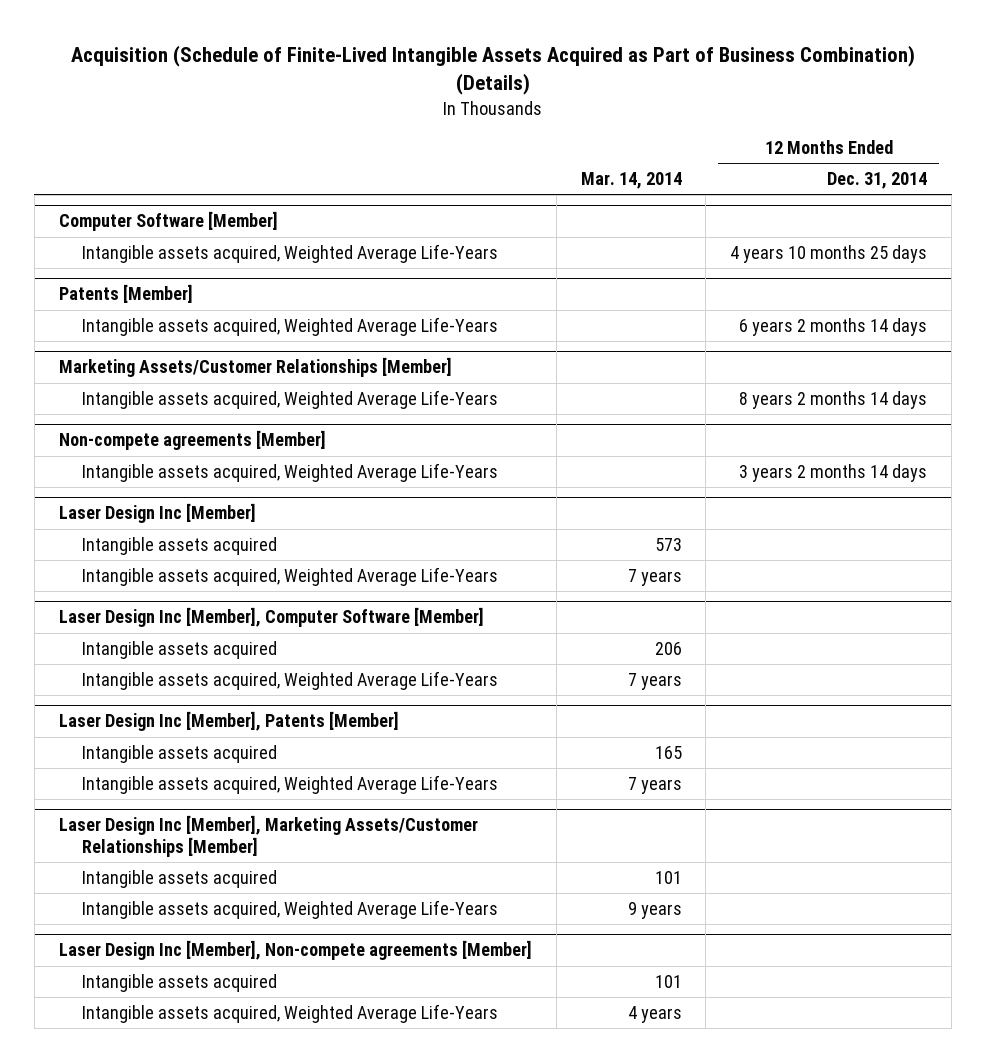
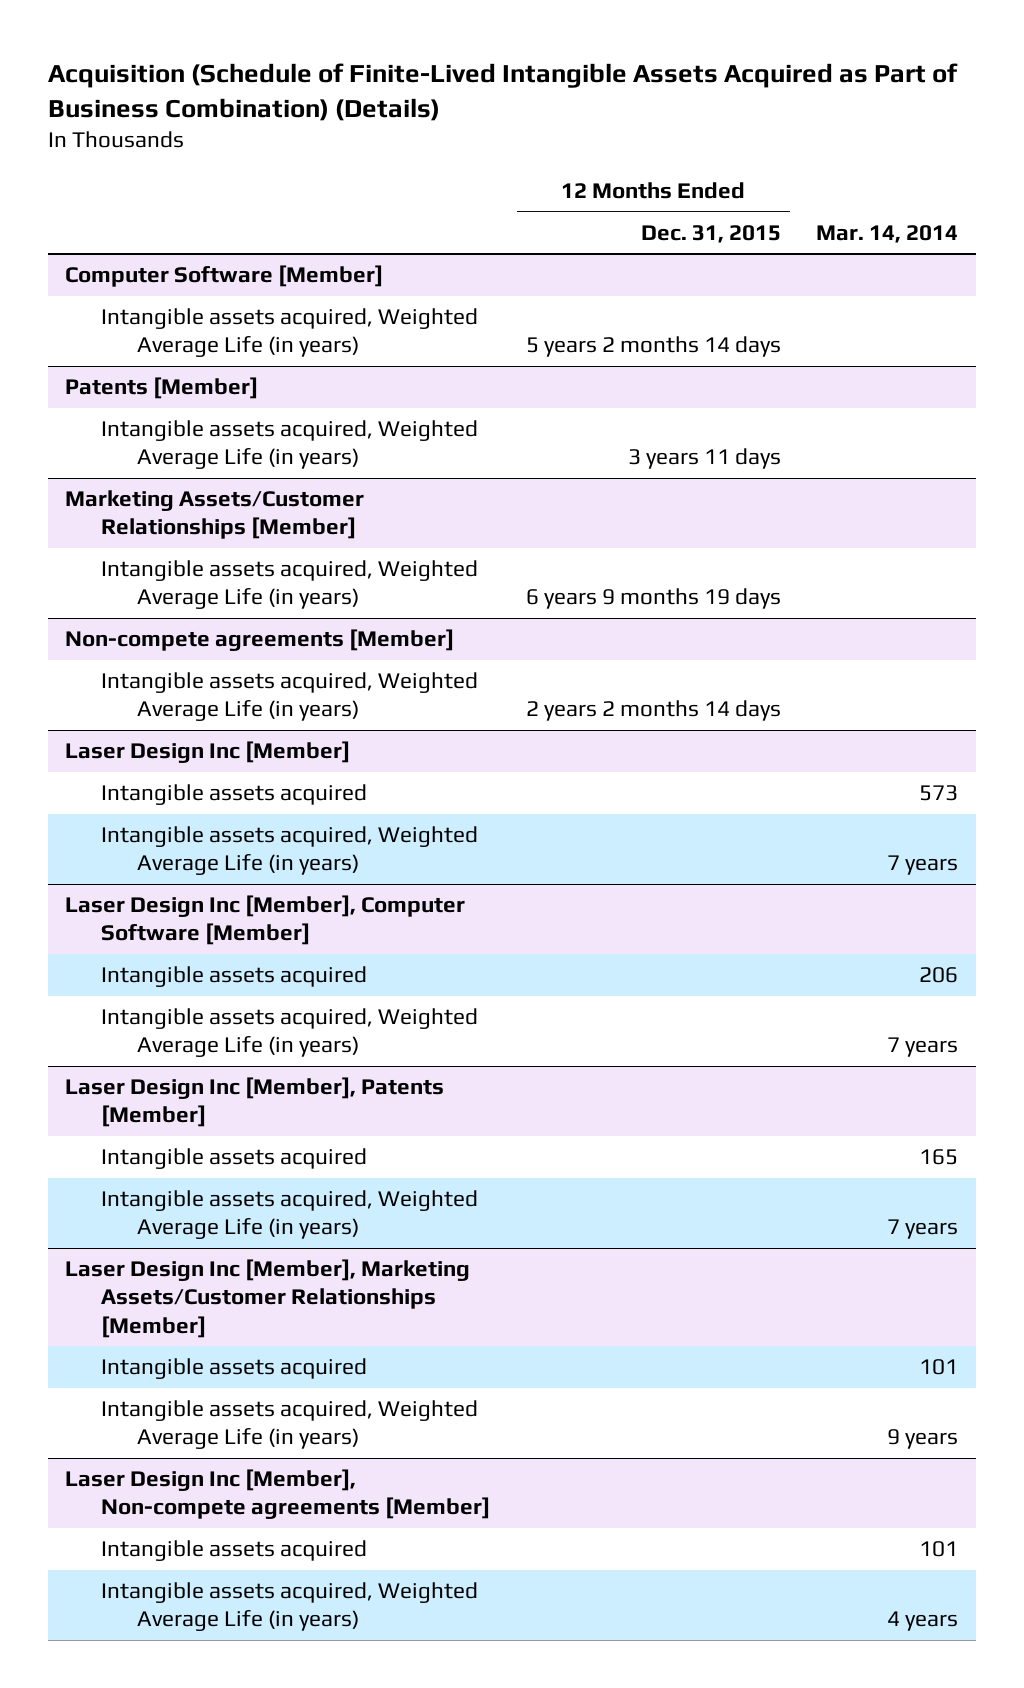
- | Mar. 14, 2014 | 12 Months Ended Dec. 31, 2014
+ | 12 Months Ended Dec. 31, 2015 | Mar. 14, 2014
@ Computer Software [Member]
- Intangible assets acquired, Weighted Average Life-Years | | 4 years 10 months 25 days
+ Intangible assets acquired, Weighted Average Life (in years) | 5 years 2 months 14 days |
@ Patents [Member]
- Intangible assets acquired, Weighted Average Life-Years | | 6 years 2 months 14 days
+ Intangible assets acquired, Weighted Average Life (in years) | 3 years 11 days |
@ Marketing Assets/Customer Relationships [Member]
- Intangible assets acquired, Weighted Average Life-Years | | 8 years 2 months 14 days
+ Intangible assets acquired, Weighted Average Life (in years) | 6 years 9 months 19 days |
@ Non-compete agreements [Member]
- Intangible assets acquired, Weighted Average Life-Years | | 3 years 2 months 14 days
+ Intangible assets acquired, Weighted Average Life (in years) | 2 years 2 months 14 days |
@ Laser Design Inc [Member]
- Intangible assets acquired, Weighted Average Life-Years | 7 years |
+ Intangible assets acquired, Weighted Average Life (in years) | | 7 years
@ Laser Design Inc [Member], Computer Software [Member]
- Intangible assets acquired, Weighted Average Life-Years | 7 years |
+ Intangible assets acquired, Weighted Average Life (in years) | | 7 years
@ Laser Design Inc [Member], Patents [Member]
- Intangible assets acquired, Weighted Average Life-Years | 7 years |
+ Intangible assets acquired, Weighted Average Life (in years) | | 7 years
@ Laser Design Inc [Member], Marketing Assets/Customer Relationships [Member]
- Intangible assets acquired, Weighted Average Life-Years | 9 years |
+ Intangible assets acquired, Weighted Average Life (in years) | | 9 years
@ Laser Design Inc [Member], Non-compete agreements [Member]
- Intangible assets acquired, Weighted Average Life-Years | 4 years |
+ Intangible assets acquired, Weighted Average Life (in years) | | 4 years

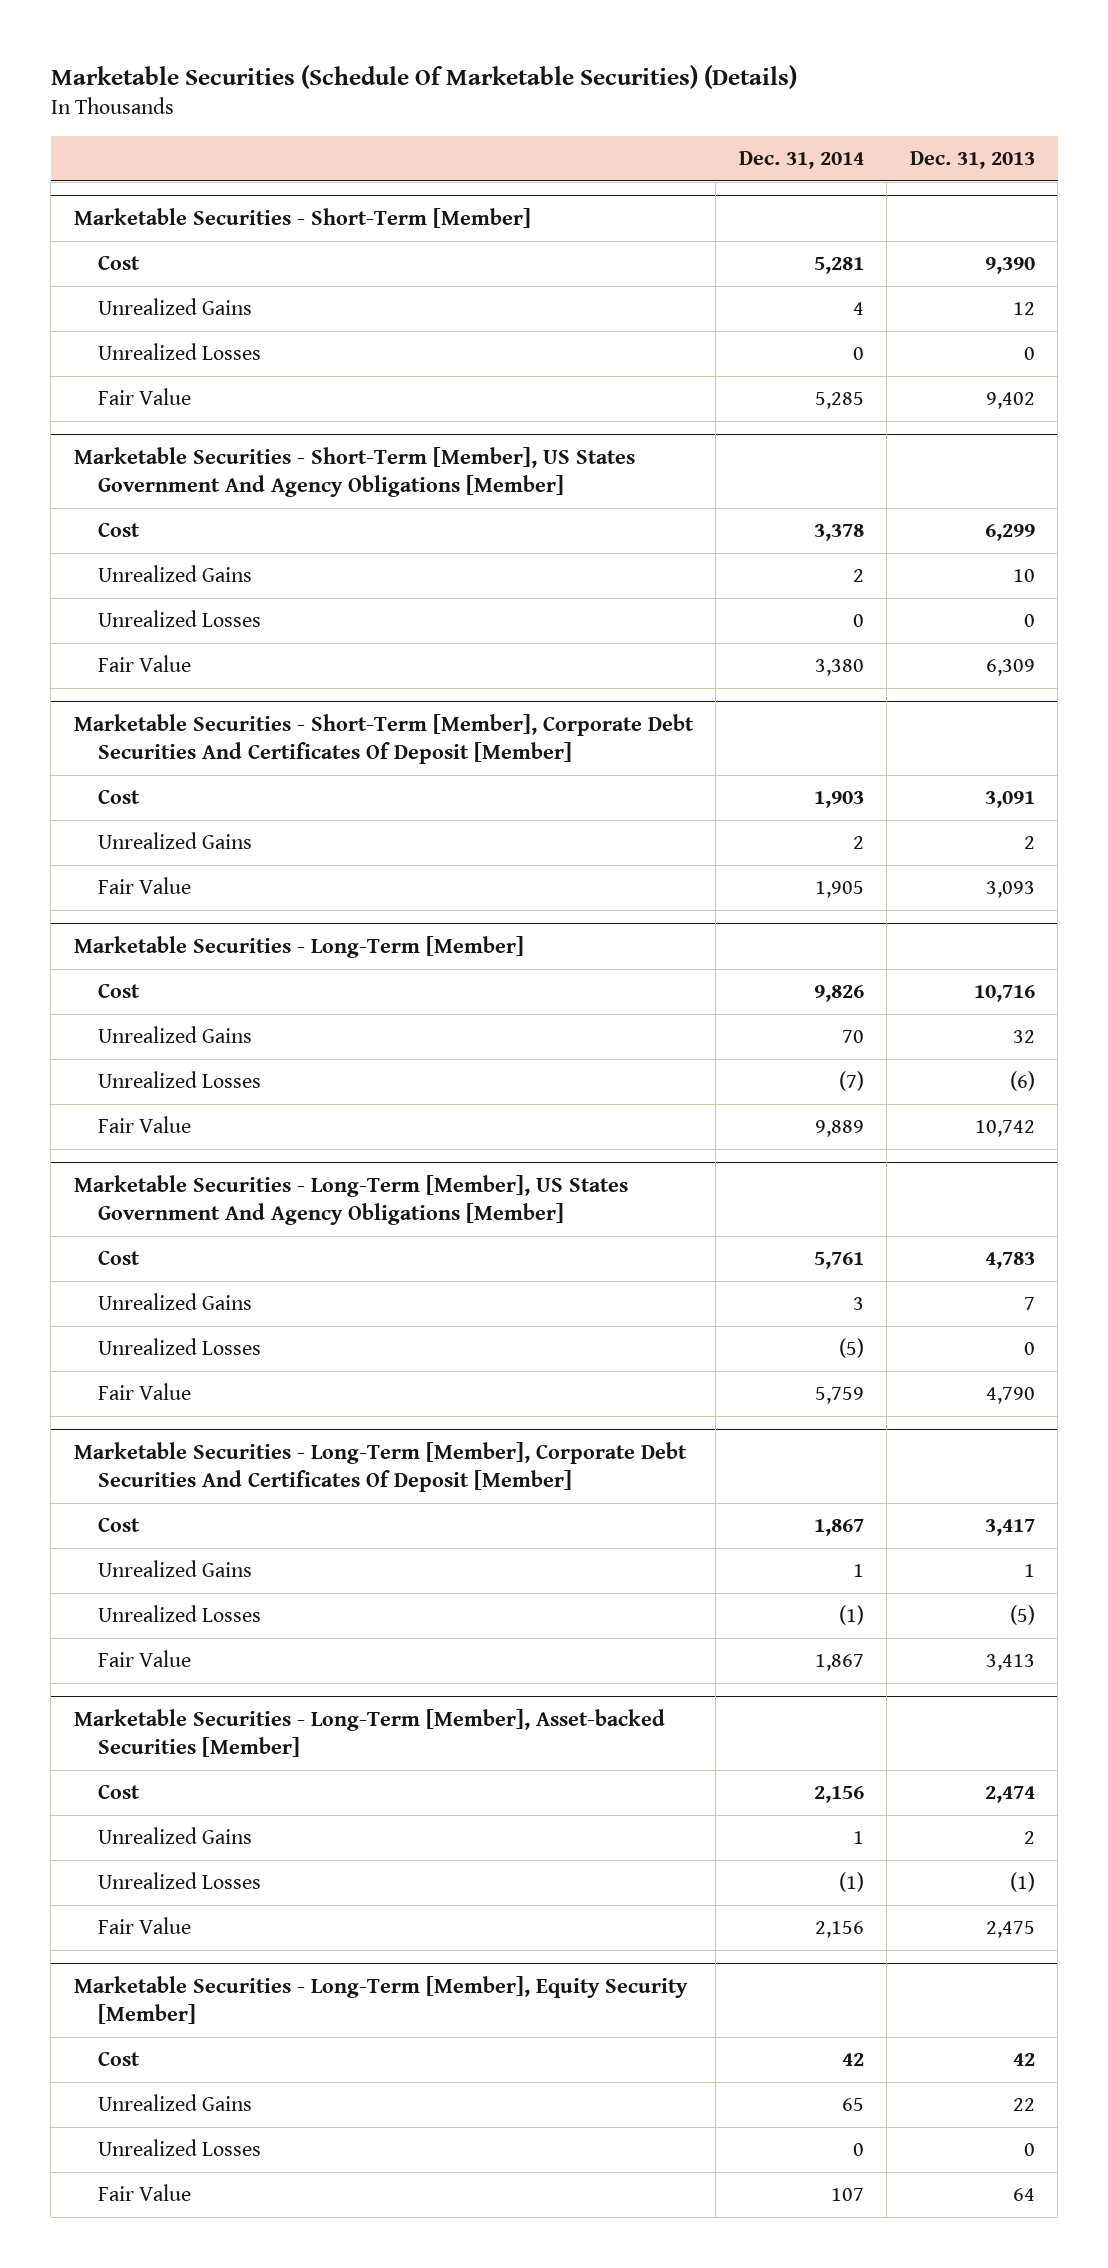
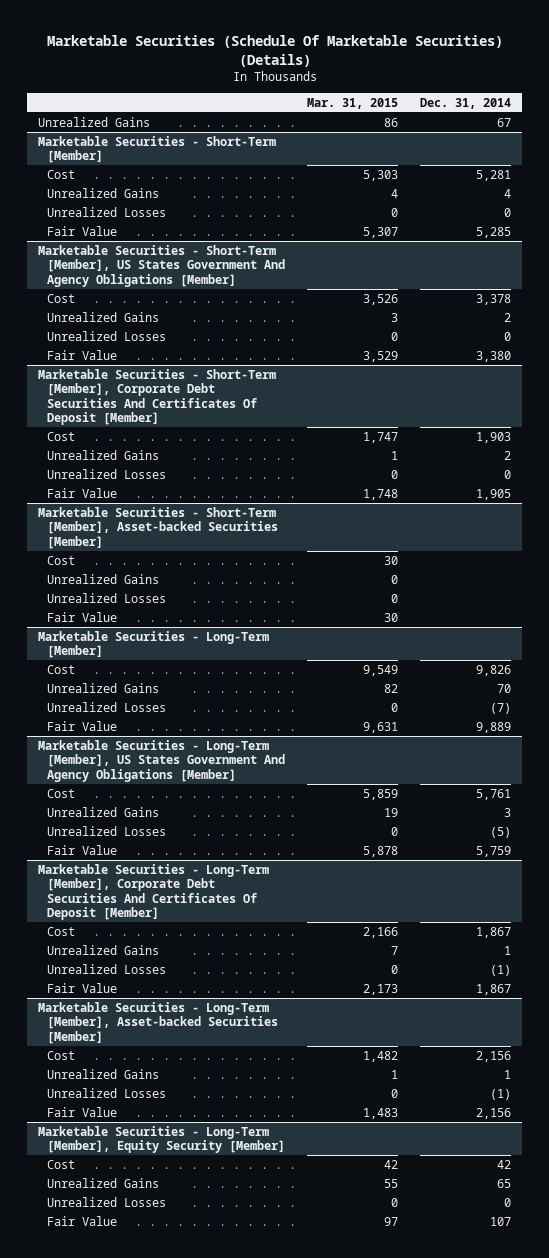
- | Dec. 31, 2014 | Dec. 31, 2013
+ | Mar. 31, 2015 | Dec. 31, 2014
+ Unrealized Gains | 86 | 67
@ Marketable Securities - Short-Term [Member], Corporate Debt Securities And Certificates Of Deposit [Member]
+ Unrealized Losses | 0 | 0
+ Marketable Securities - Short-Term [Member], Asset-backed Securities [Member]
+ Cost | 30 |
+ Unrealized Gains | 0 |
+ Unrealized Losses | 0 |
+ Fair Value | 30 |

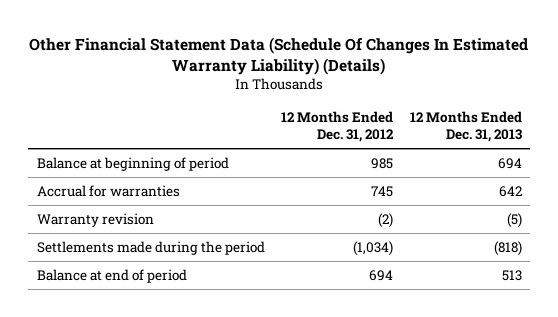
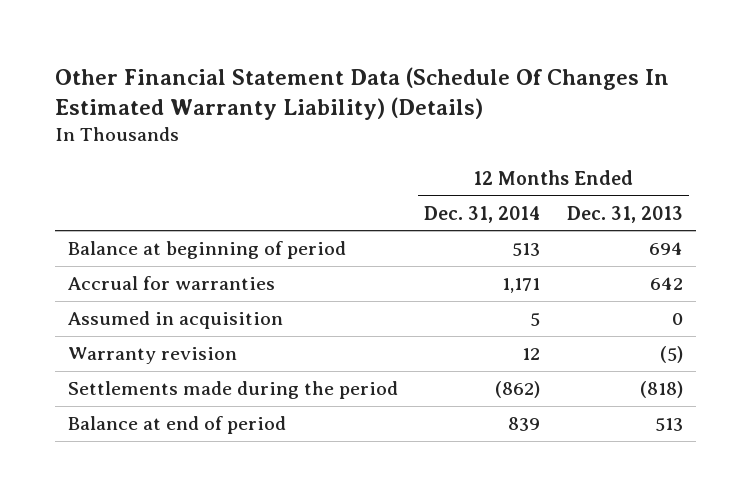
- | 12 Months Ended Dec. 31, 2012 | 12 Months Ended Dec. 31, 2013
+ | 12 Months Ended Dec. 31, 2014 | 12 Months Ended Dec. 31, 2013
+ Assumed in acquisition | 5 | 0

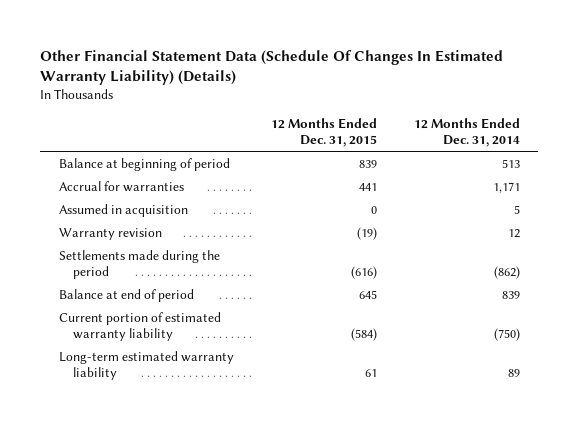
- | 12 Months Ended Dec. 31, 2014 | 12 Months Ended Dec. 31, 2013
+ | 12 Months Ended Dec. 31, 2015 | 12 Months Ended Dec. 31, 2014
+ Current portion of estimated warranty liability | (584) | (750)
+ Long-term estimated warranty liability | 61 | 89

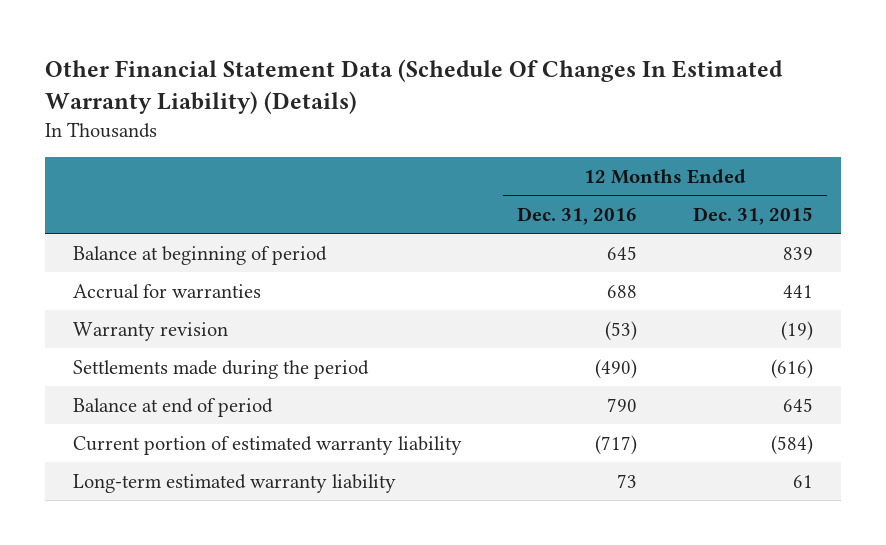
- | 12 Months Ended Dec. 31, 2015 | 12 Months Ended Dec. 31, 2014
+ | 12 Months Ended Dec. 31, 2016 | 12 Months Ended Dec. 31, 2015
- Assumed in acquisition | 0 | 5

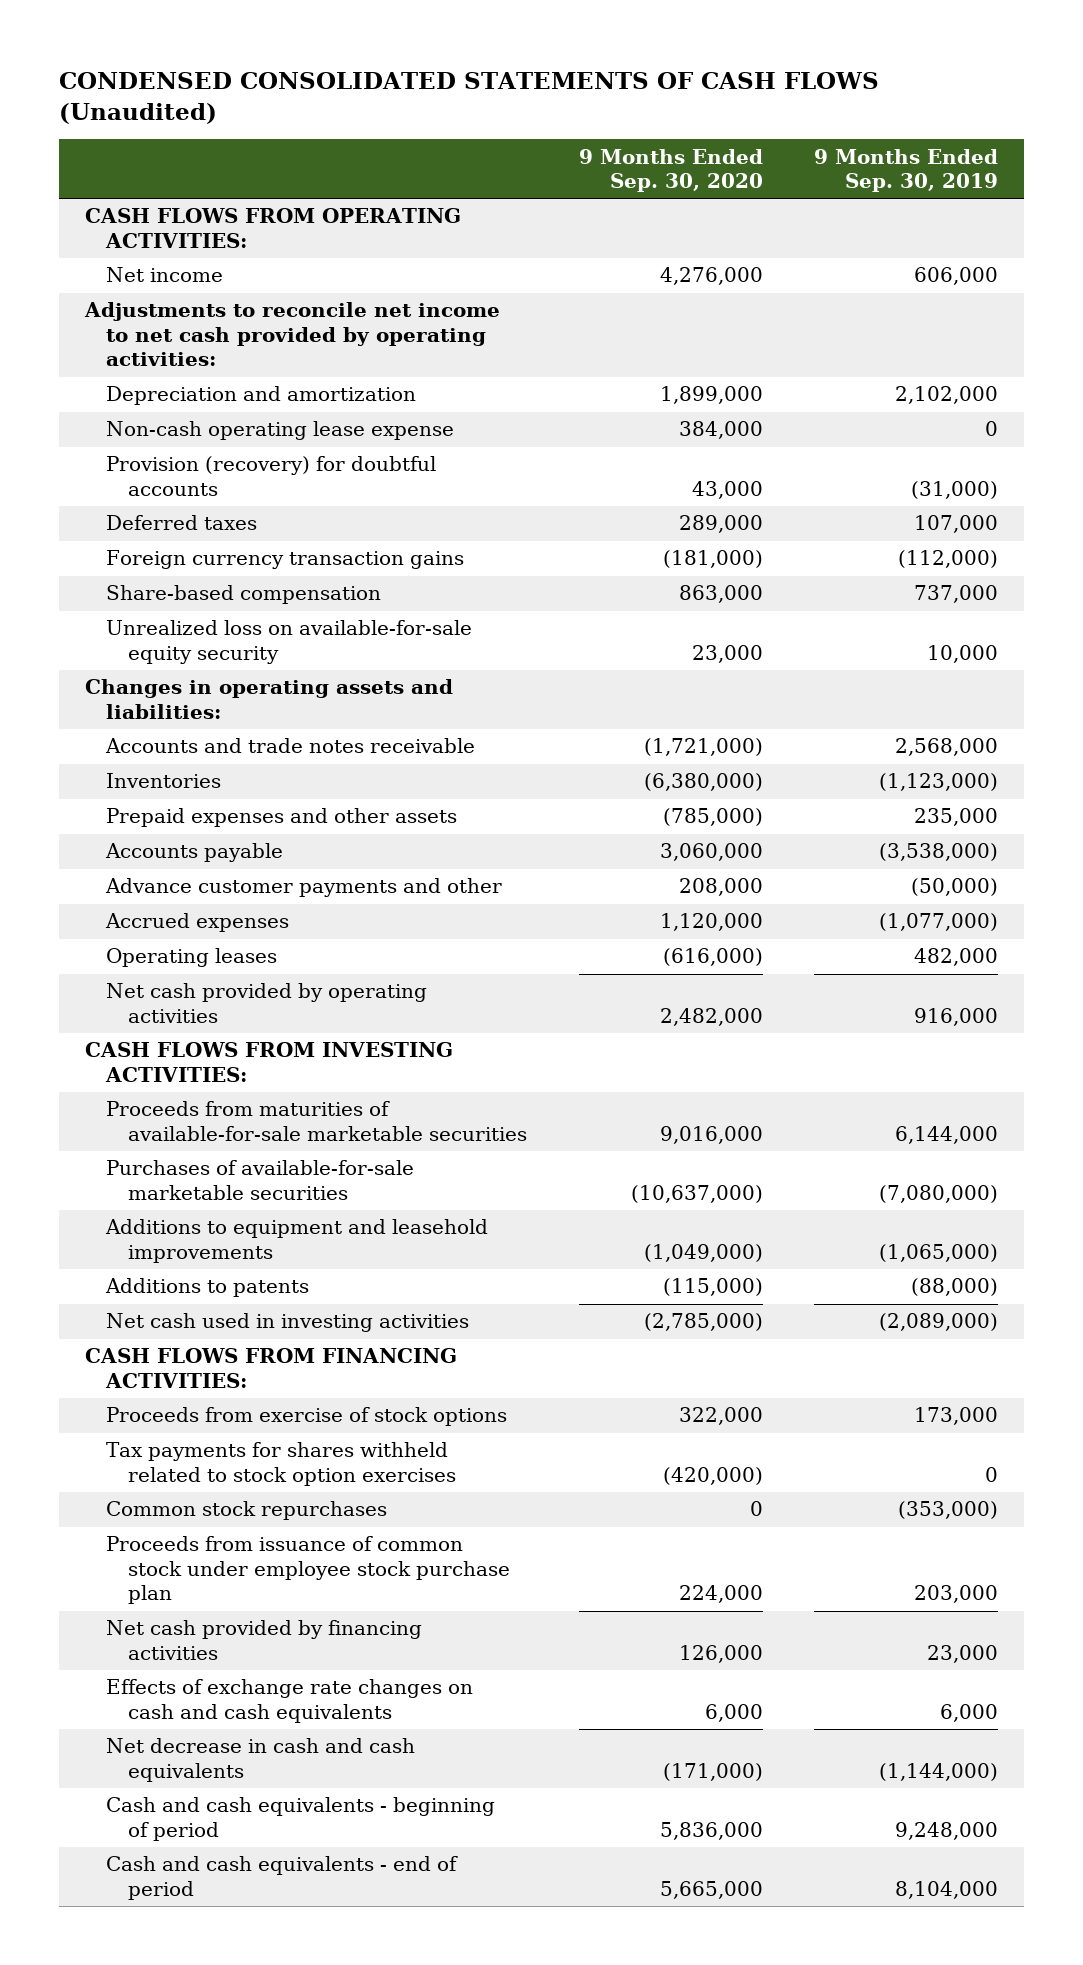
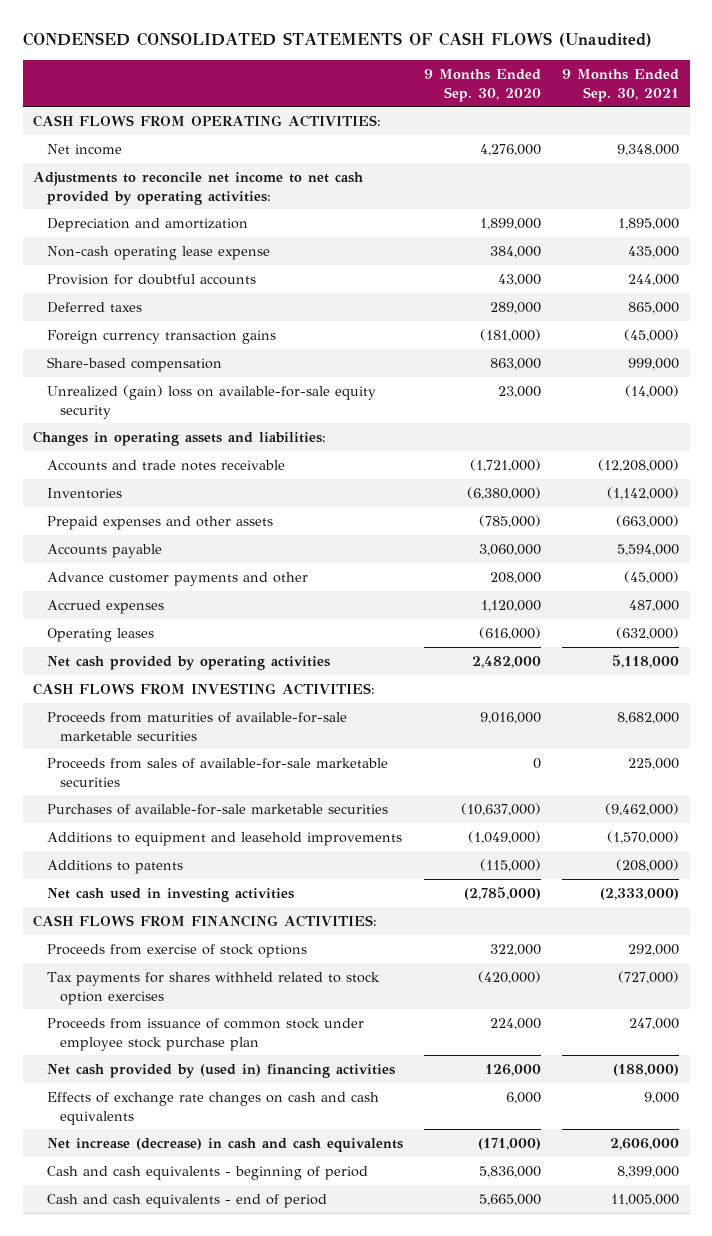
- | 9 Months Ended Sep. 30, 2020 | 9 Months Ended Sep. 30, 2019
+ | 9 Months Ended Sep. 30, 2020 | 9 Months Ended Sep. 30, 2021
- Provision (recovery) for doubtful accounts | 43,000 | (31,000)
+ Provision for doubtful accounts | 43,000 | 244,000
- Unrealized loss on available-for-sale equity security | 23,000 | 10,000
+ Unrealized (gain) loss on available-for-sale equity security | 23,000 | (14,000)
+ Proceeds from sales of available-for-sale marketable securities | 0 | 225,000
- Common stock repurchases | 0 | (353,000)
- Net cash provided by financing activities | 126,000 | 23,000
+ Net cash provided by (used in) financing activities | 126,000 | (188,000)
- Net decrease in cash and cash equivalents | (171,000) | (1,144,000)
+ Net increase (decrease) in cash and cash equivalents | (171,000) | 2,606,000

